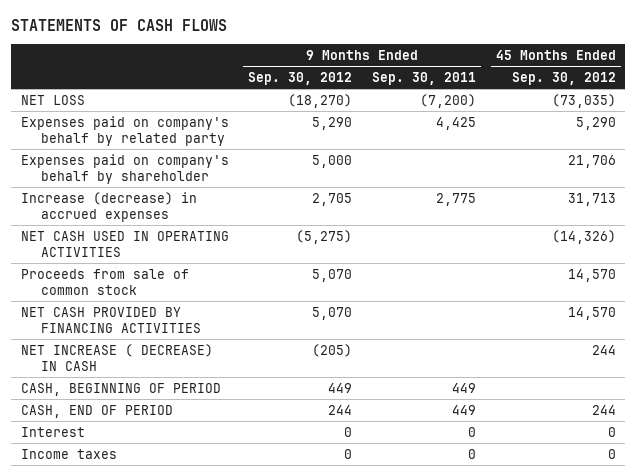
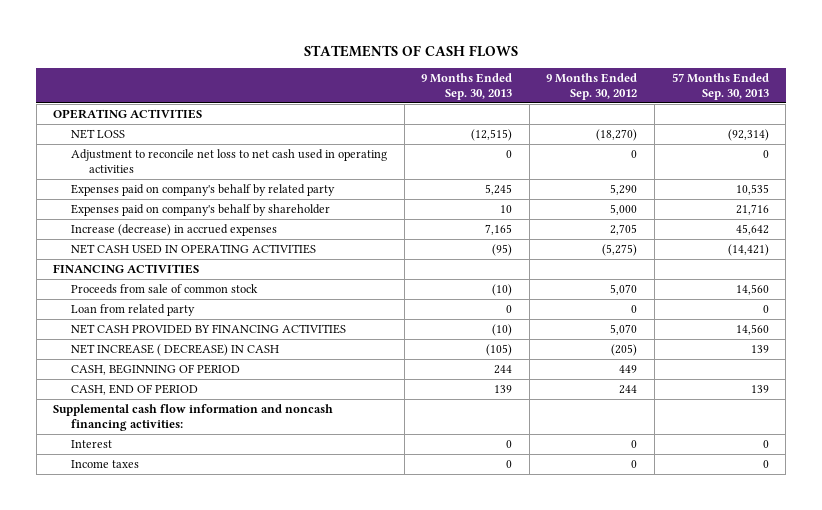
- | 9 Months Ended Sep. 30, 2012 | 9 Months Ended Sep. 30, 2011 | 45 Months Ended Sep. 30, 2012
+ | 9 Months Ended Sep. 30, 2013 | 9 Months Ended Sep. 30, 2012 | 57 Months Ended Sep. 30, 2013
+ OPERATING ACTIVITIES
+ Adjustment to reconcile net loss to net cash used in operating activities | 0 | 0 | 0
+ FINANCING ACTIVITIES
+ Loan from related party | 0 | 0 | 0
+ Supplemental cash flow information and noncash financing activities:

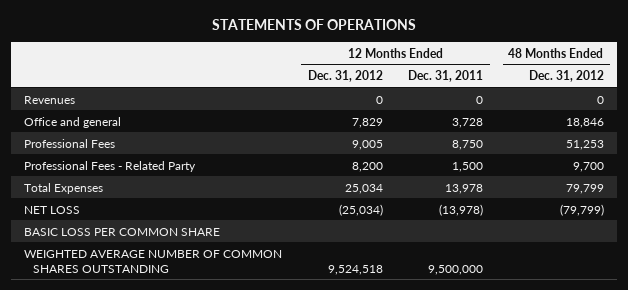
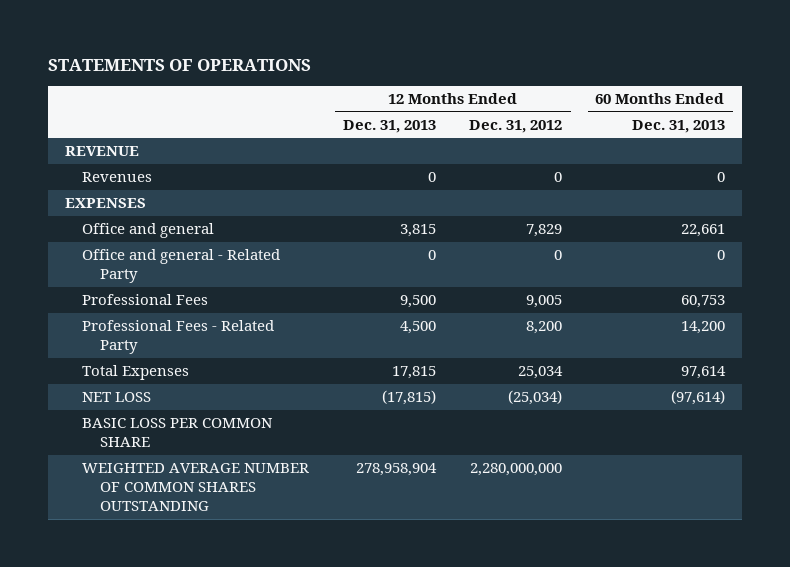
- | 12 Months Ended Dec. 31, 2012 | 12 Months Ended Dec. 31, 2011 | 48 Months Ended Dec. 31, 2012
+ | 12 Months Ended Dec. 31, 2013 | 12 Months Ended Dec. 31, 2012 | 60 Months Ended Dec. 31, 2013
+ REVENUE
+ EXPENSES
+ Office and general - Related Party | 0 | 0 | 0
- WEIGHTED AVERAGE NUMBER OF COMMON SHARES OUTSTANDING | 9,524,518 | 9,500,000 |
+ WEIGHTED AVERAGE NUMBER OF COMMON SHARES OUTSTANDING | 278,958,904 | 2,280,000,000 |

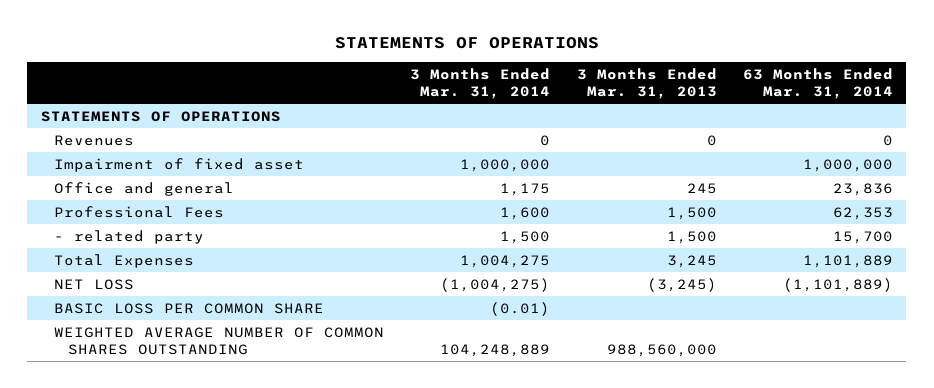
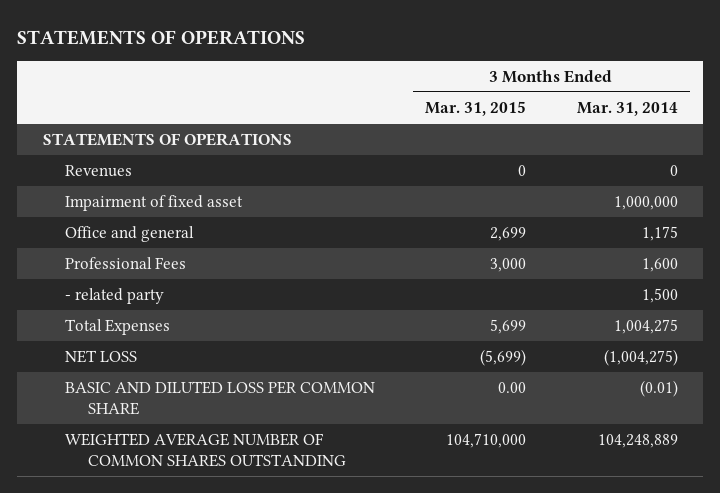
- | 3 Months Ended Mar. 31, 2014 | 3 Months Ended Mar. 31, 2013 | 63 Months Ended Mar. 31, 2014
+ | 3 Months Ended Mar. 31, 2015 | 3 Months Ended Mar. 31, 2014
- BASIC LOSS PER COMMON SHARE | (0.01) | |
+ BASIC AND DILUTED LOSS PER COMMON SHARE | 0.00 | (0.01)

